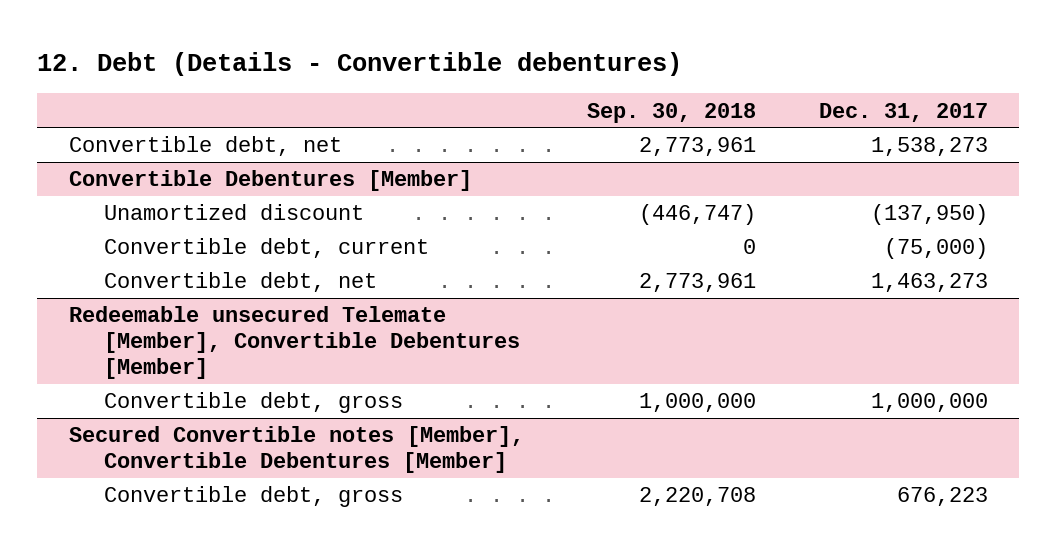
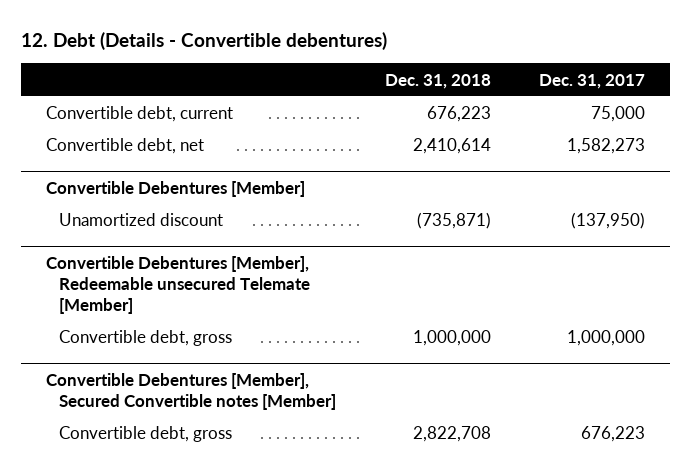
- | Sep. 30, 2018 | Dec. 31, 2017
+ | Dec. 31, 2018 | Dec. 31, 2017
- Convertible debt, net | 2,773,961 | 1,538,273
+ Convertible debt, current | 676,223 | 75,000
+ Convertible debt, net | 2,410,614 | 1,582,273
@ Convertible Debentures [Member]
- Convertible debt, current | 0 | (75,000)
- Convertible debt, net | 2,773,961 | 1,463,273
- Redeemable unsecured Telemate [Member], Convertible Debentures [Member]
+ Convertible Debentures [Member], Redeemable unsecured Telemate [Member]
- Secured Convertible notes [Member], Convertible Debentures [Member]
+ Convertible Debentures [Member], Secured Convertible notes [Member]

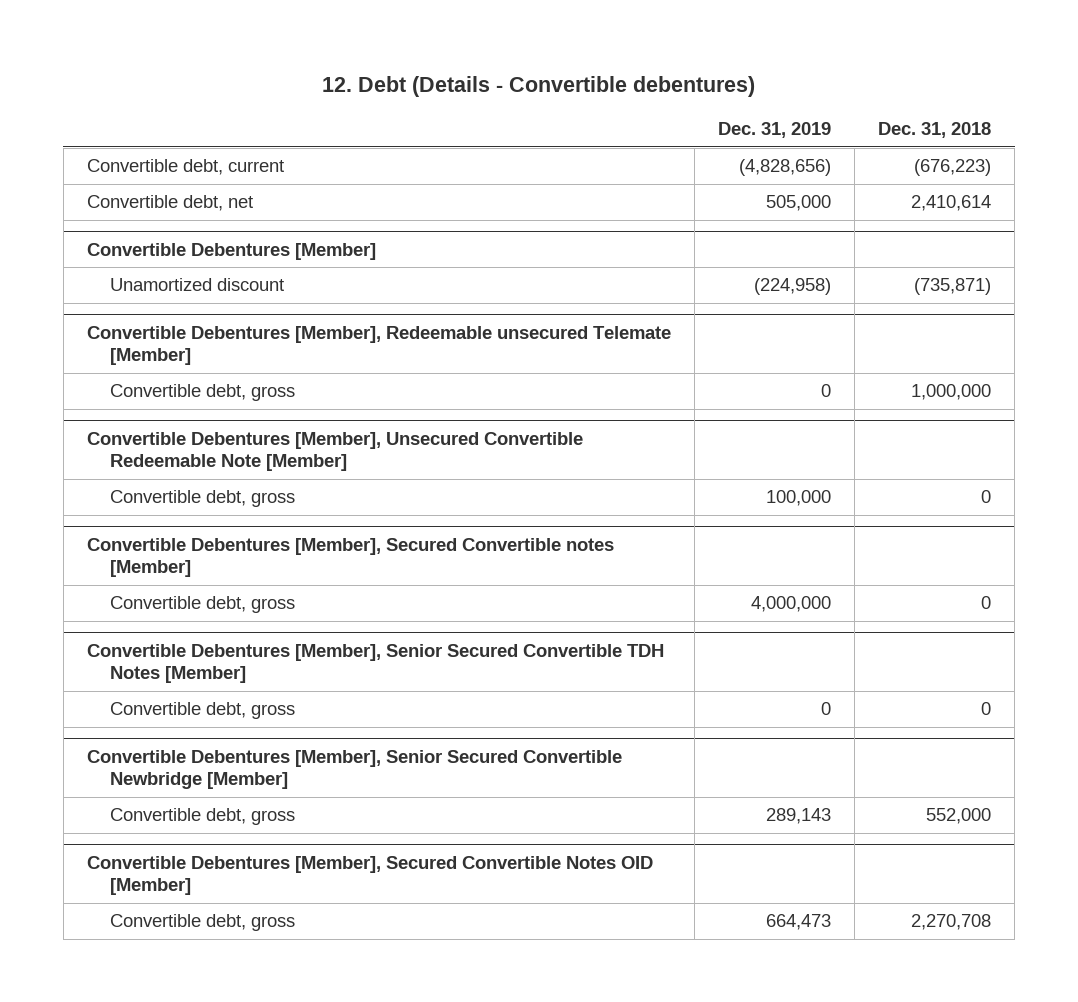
- | Dec. 31, 2018 | Dec. 31, 2017
+ | Dec. 31, 2019 | Dec. 31, 2018
- Convertible debt, current | 676,223 | 75,000
+ Convertible debt, current | (4,828,656) | (676,223)
+ Convertible Debentures [Member], Unsecured Convertible Redeemable Note [Member]
+ Convertible debt, gross | 100,000 | 0
@ Convertible Debentures [Member], Secured Convertible notes [Member]
- Convertible debt, gross | 2,822,708 | 676,223
+ Convertible debt, gross | 4,000,000 | 0
+ Convertible Debentures [Member], Senior Secured Convertible TDH Notes [Member]
+ Convertible debt, gross | 0 | 0
+ Convertible Debentures [Member], Senior Secured Convertible Newbridge [Member]
+ Convertible debt, gross | 289,143 | 552,000
+ Convertible Debentures [Member], Secured Convertible Notes OID [Member]
+ Convertible debt, gross | 664,473 | 2,270,708

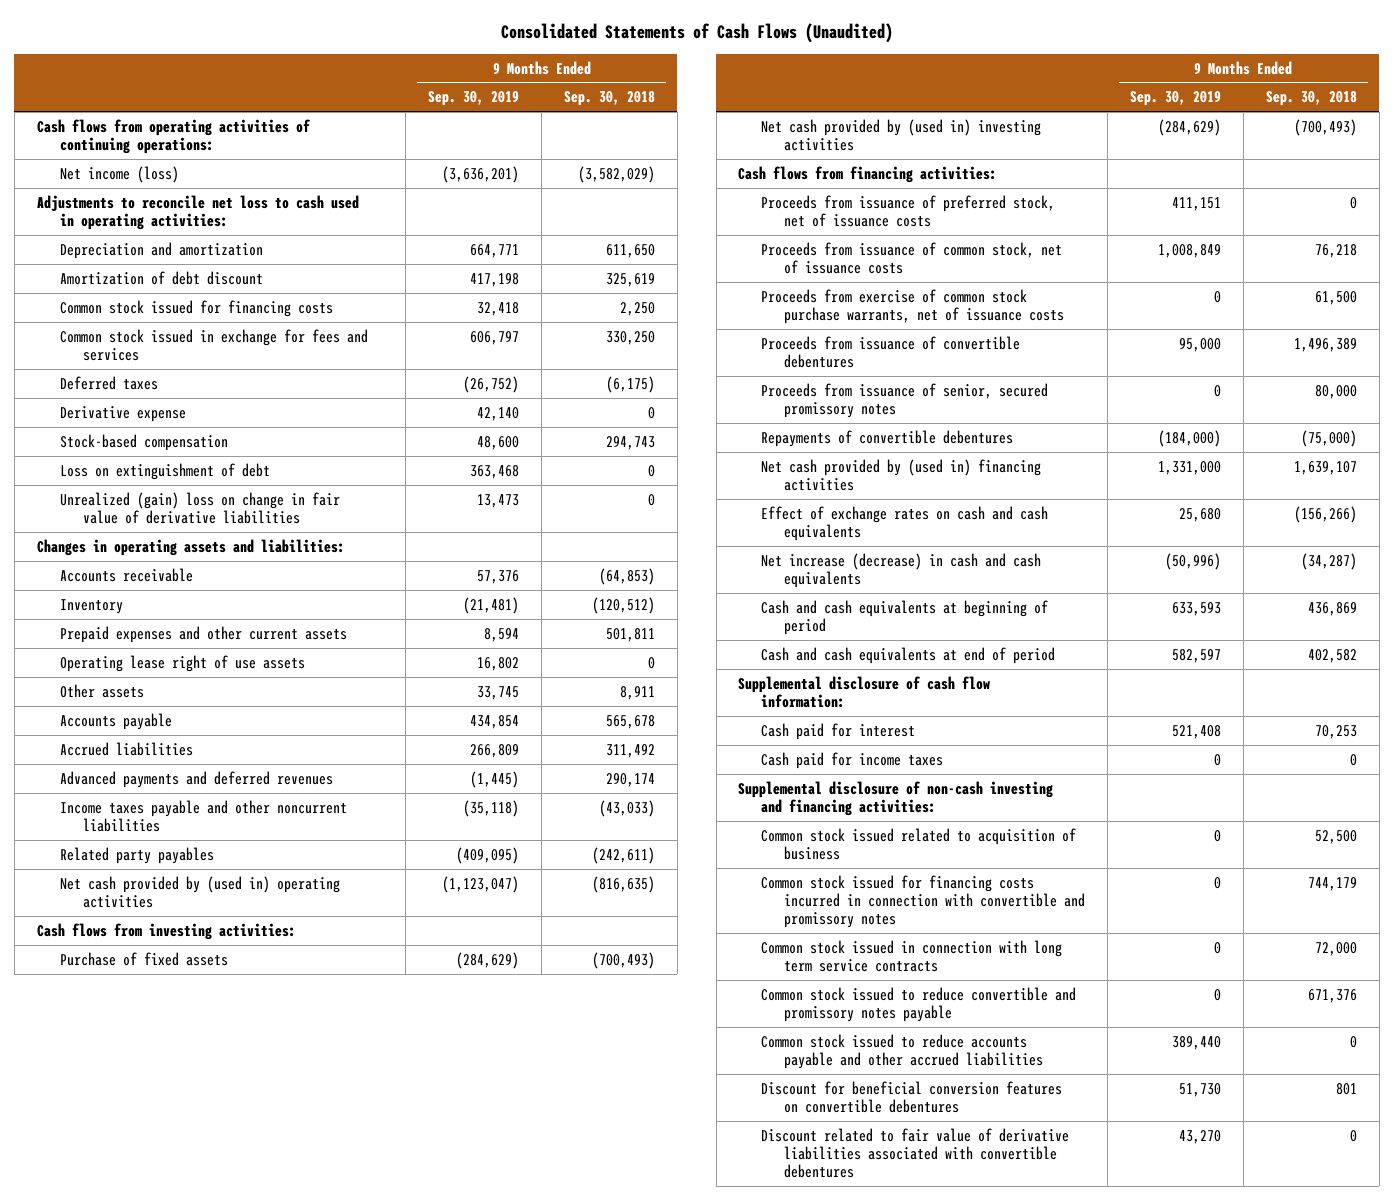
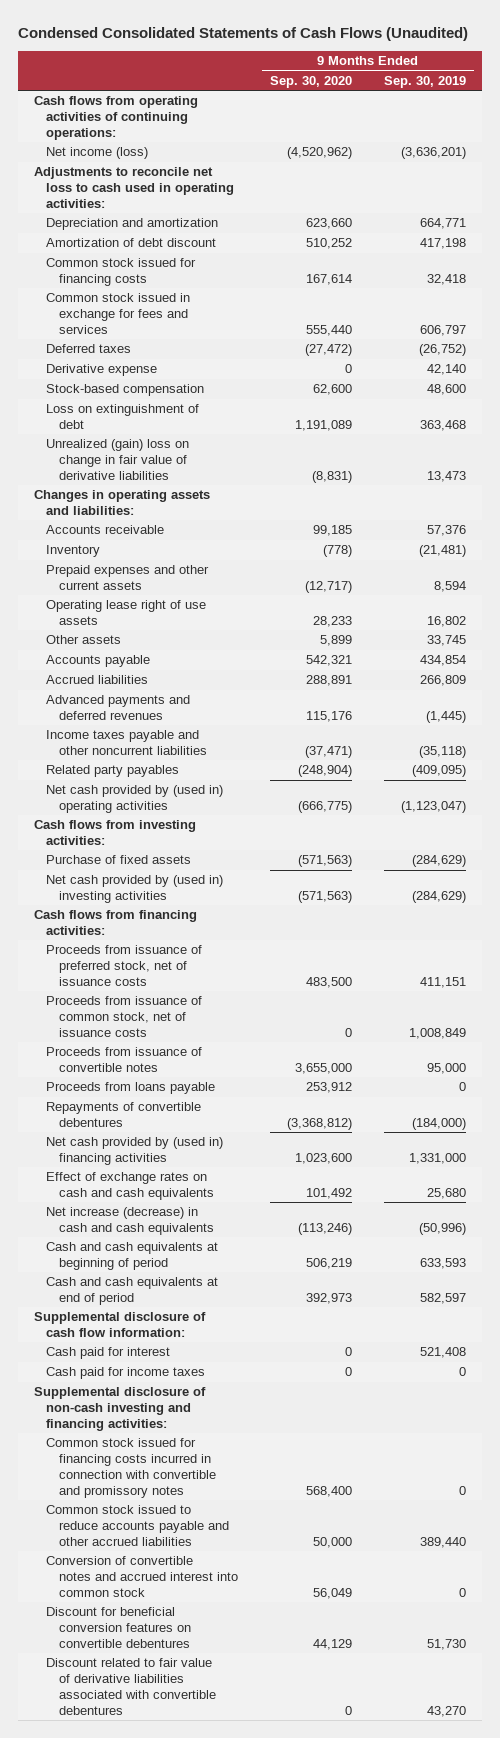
- Consolidated Statements of Cash Flows (Unaudited)
+ Condensed Consolidated Statements of Cash Flows (Unaudited)
- | 9 Months Ended Sep. 30, 2019 | 9 Months Ended Sep. 30, 2018
+ | 9 Months Ended Sep. 30, 2020 | 9 Months Ended Sep. 30, 2019
- Proceeds from exercise of common stock purchase warrants, net of issuance costs | 0 | 61,500
- Proceeds from issuance of convertible debentures | 95,000 | 1,496,389
- Proceeds from issuance of senior, secured promissory notes | 0 | 80,000
+ Proceeds from issuance of convertible notes | 3,655,000 | 95,000
+ Proceeds from loans payable | 253,912 | 0
- Common stock issued related to acquisition of business | 0 | 52,500
- Common stock issued in connection with long term service contracts | 0 | 72,000
- Common stock issued to reduce convertible and promissory notes payable | 0 | 671,376
+ Conversion of convertible notes and accrued interest into common stock | 56,049 | 0

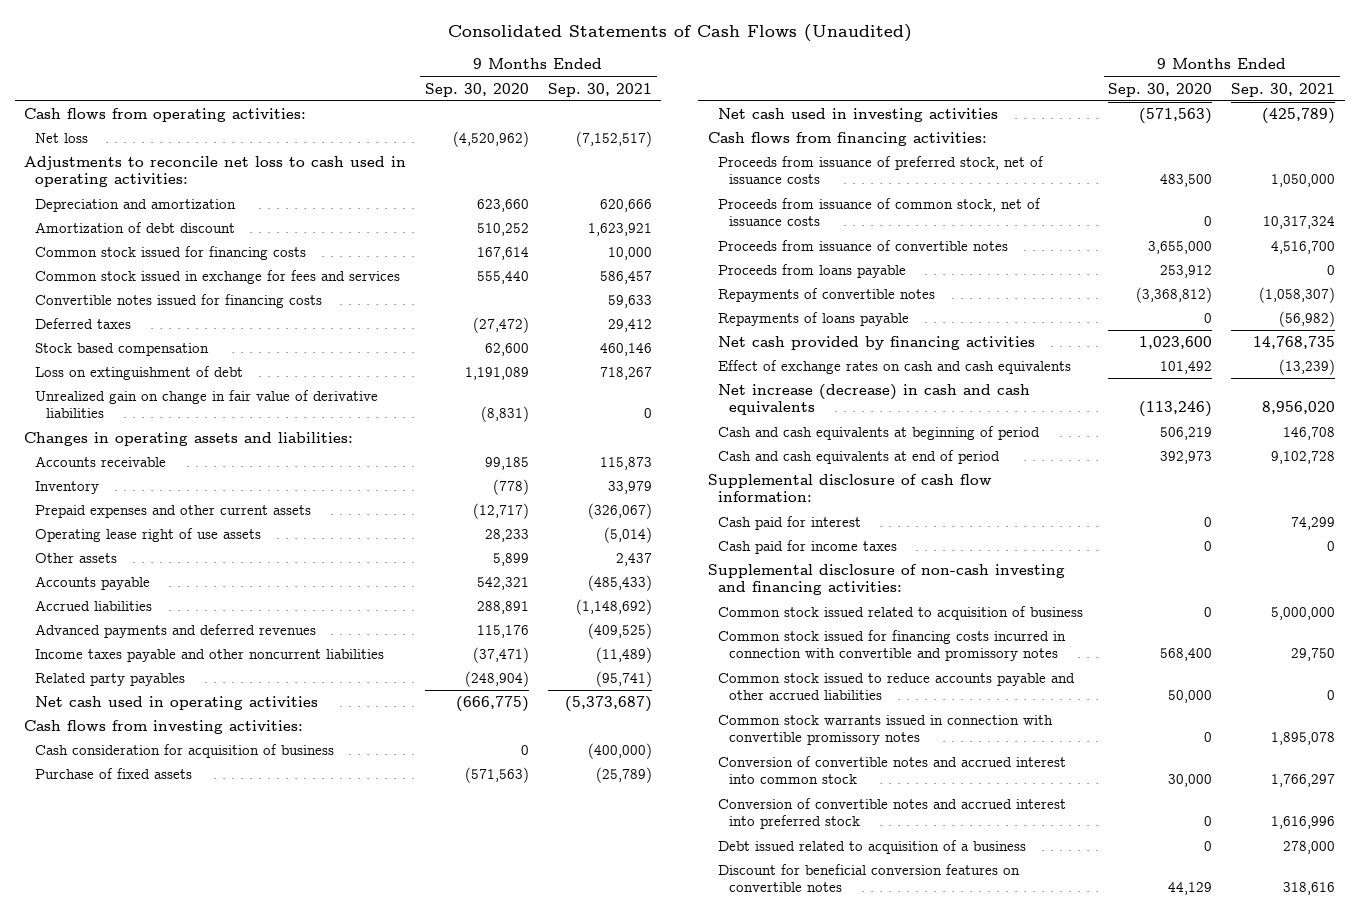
- Condensed Consolidated Statements of Cash Flows (Unaudited)
+ Consolidated Statements of Cash Flows (Unaudited)
- | 9 Months Ended Sep. 30, 2020 | 9 Months Ended Sep. 30, 2019
+ | 9 Months Ended Sep. 30, 2020 | 9 Months Ended Sep. 30, 2021
- Cash flows from operating activities of continuing operations:
- Net income (loss) | (4,520,962) | (3,636,201)
+ Cash flows from operating activities:
+ Net loss | (4,520,962) | (7,152,517)
+ Convertible notes issued for financing costs | | 59,633
- Derivative expense | 0 | 42,140
- Stock-based compensation | 62,600 | 48,600
+ Stock based compensation | 62,600 | 460,146
- Unrealized (gain) loss on change in fair value of derivative liabilities | (8,831) | 13,473
+ Unrealized gain on change in fair value of derivative liabilities | (8,831) | 0
- Net cash provided by (used in) operating activities | (666,775) | (1,123,047)
+ Net cash used in operating activities | (666,775) | (5,373,687)
+ Cash consideration for acquisition of business | 0 | (400,000)
- Net cash provided by (used in) investing activities | (571,563) | (284,629)
+ Net cash used in investing activities | (571,563) | (425,789)
- Repayments of convertible debentures | (3,368,812) | (184,000)
- Net cash provided by (used in) financing activities | 1,023,600 | 1,331,000
+ Repayments of convertible notes | (3,368,812) | (1,058,307)
+ Repayments of loans payable | 0 | (56,982)
+ Net cash provided by financing activities | 1,023,600 | 14,768,735
+ Common stock issued related to acquisition of business | 0 | 5,000,000
- Conversion of convertible notes and accrued interest into common stock | 56,049 | 0
- Discount for beneficial conversion features on convertible debentures | 44,129 | 51,730
- Discount related to fair value of derivative liabilities associated with convertible debentures | 0 | 43,270
+ Common stock warrants issued in connection with convertible promissory notes | 0 | 1,895,078
+ Conversion of convertible notes and accrued interest into common stock | 30,000 | 1,766,297
+ Conversion of convertible notes and accrued interest into preferred stock | 0 | 1,616,996
+ Debt issued related to acquisition of a business | 0 | 278,000
+ Discount for beneficial conversion features on convertible notes | 44,129 | 318,616

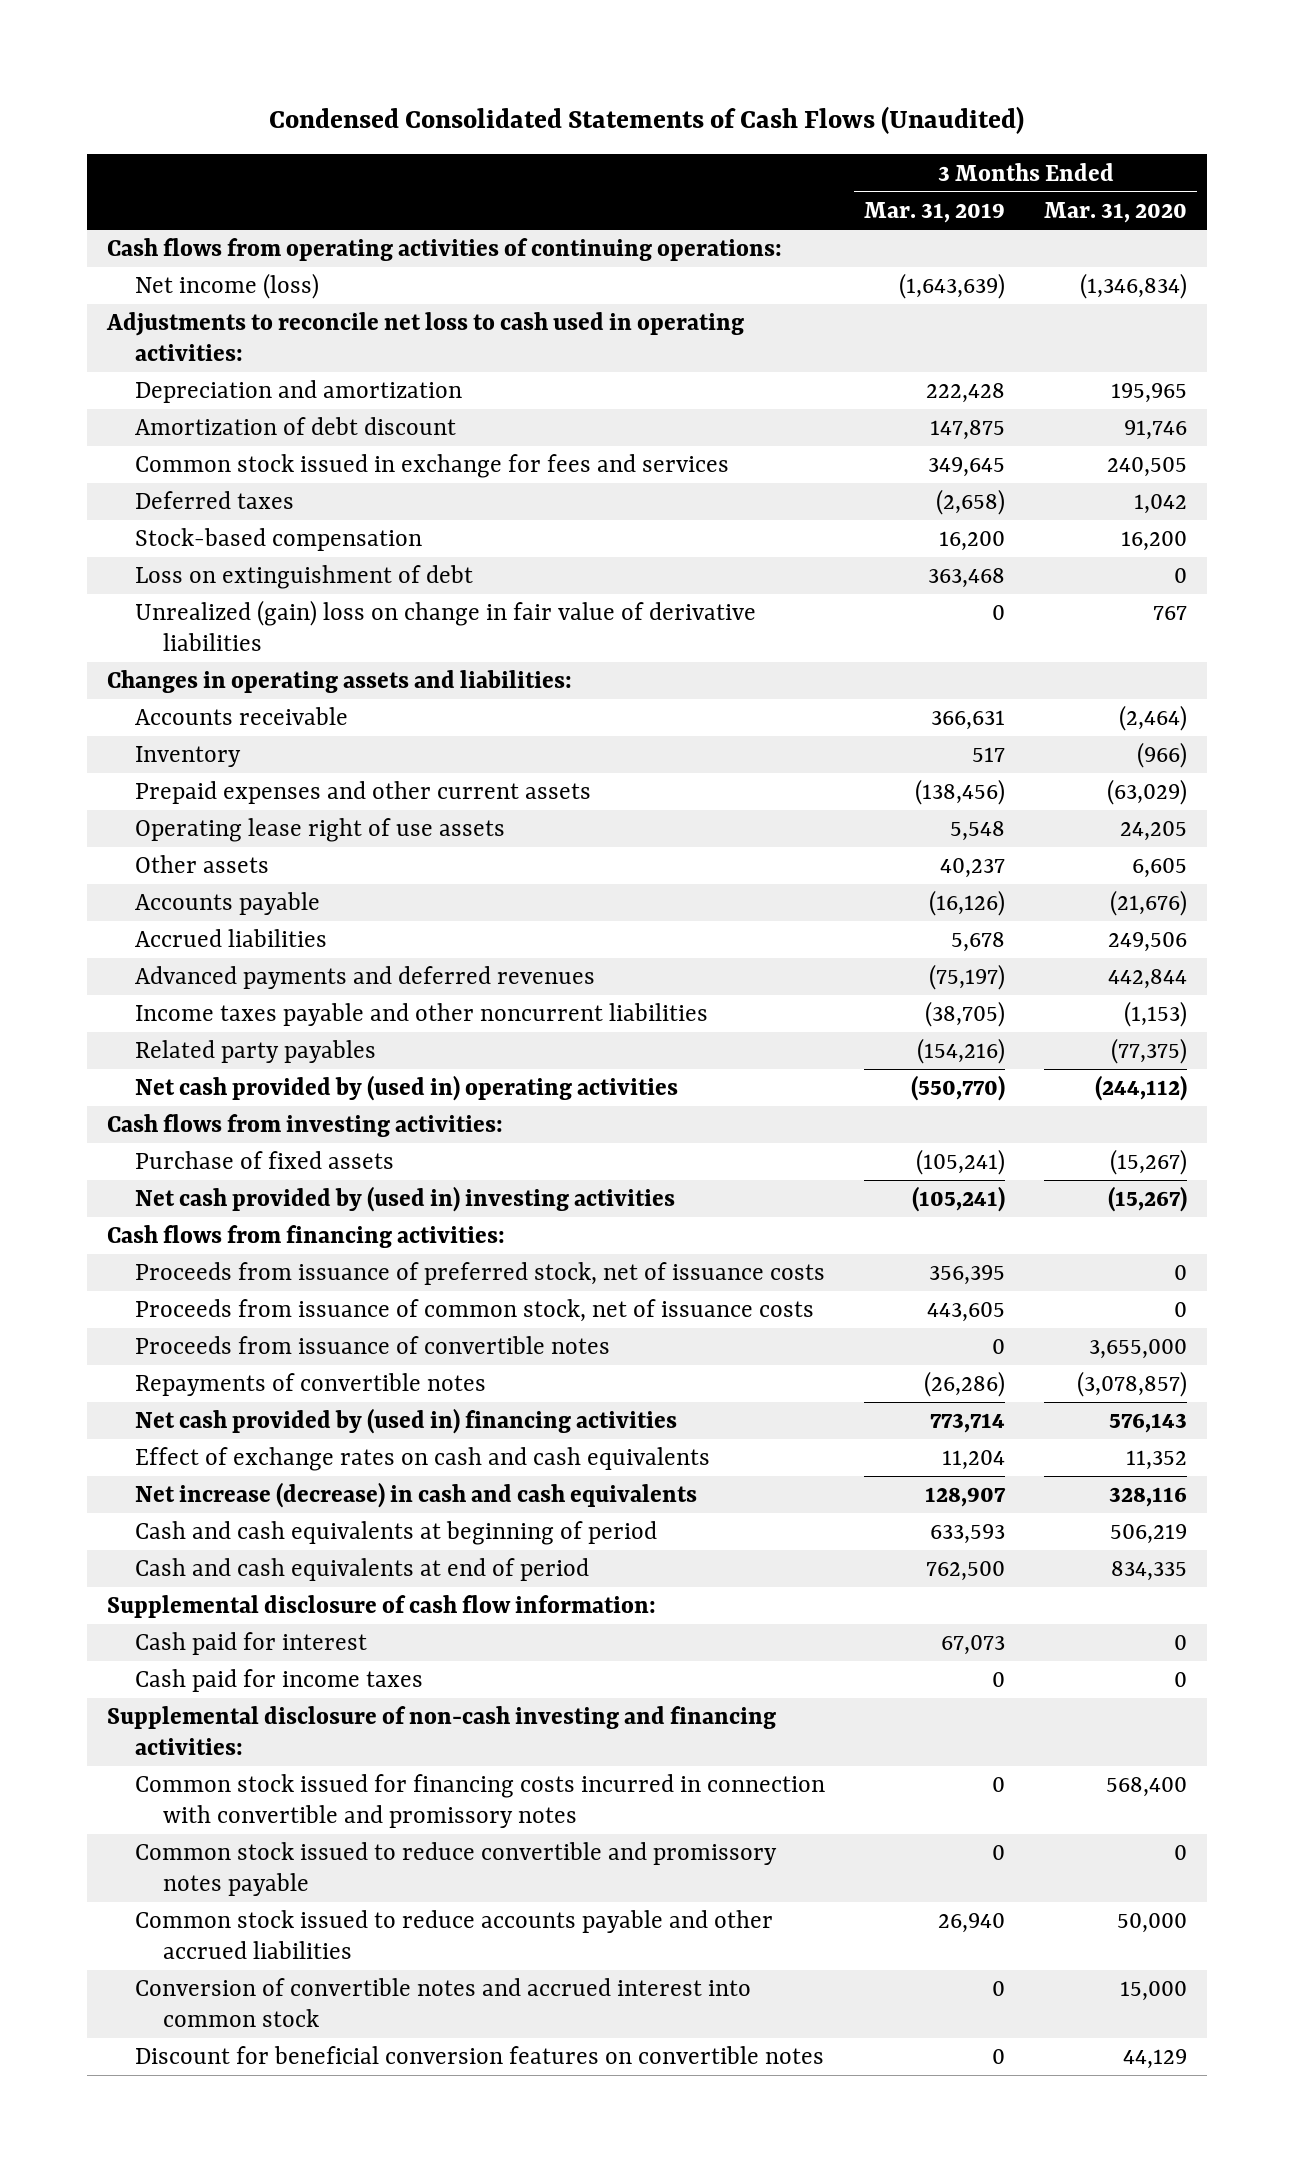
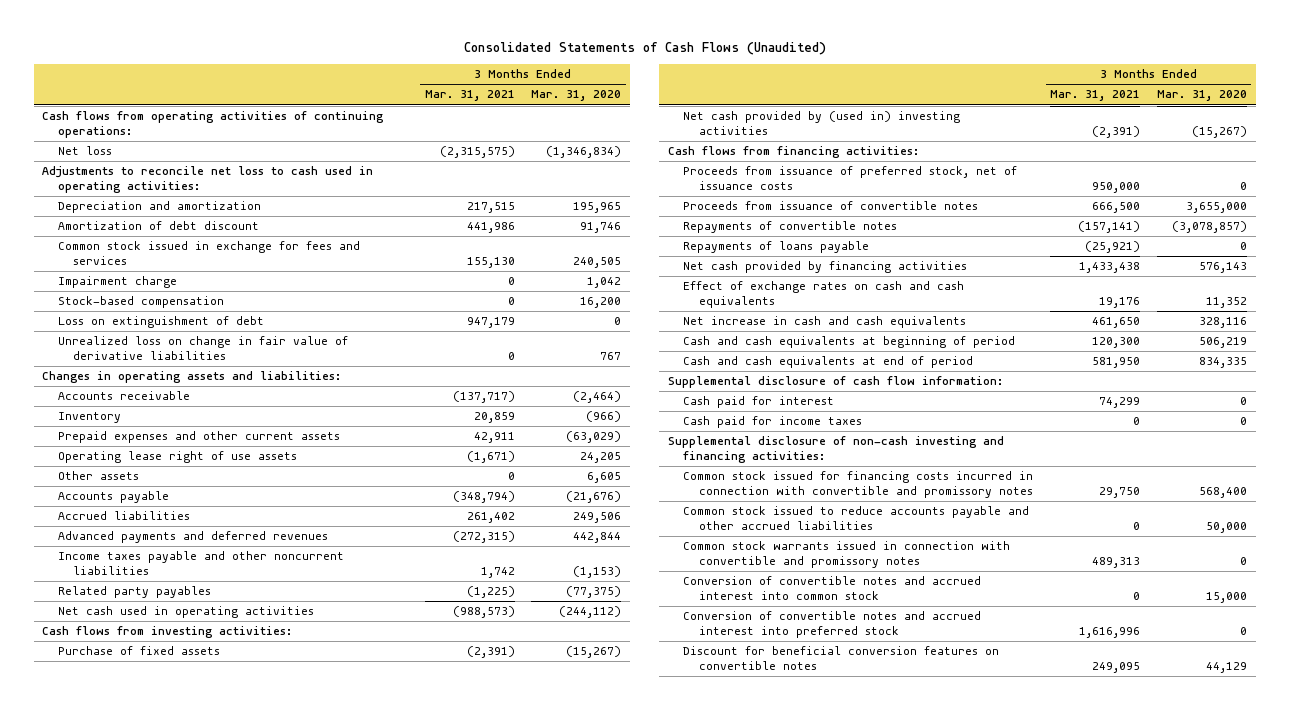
- Condensed Consolidated Statements of Cash Flows (Unaudited)
+ Consolidated Statements of Cash Flows (Unaudited)
- | 3 Months Ended Mar. 31, 2019 | 3 Months Ended Mar. 31, 2020
+ | 3 Months Ended Mar. 31, 2021 | 3 Months Ended Mar. 31, 2020
- Net income (loss) | (1,643,639) | (1,346,834)
+ Net loss | (2,315,575) | (1,346,834)
- Deferred taxes | (2,658) | 1,042
+ Impairment charge | 0 | 1,042
- Unrealized (gain) loss on change in fair value of derivative liabilities | 0 | 767
+ Unrealized loss on change in fair value of derivative liabilities | 0 | 767
- Net cash provided by (used in) operating activities | (550,770) | (244,112)
+ Net cash used in operating activities | (988,573) | (244,112)
- Proceeds from issuance of common stock, net of issuance costs | 443,605 | 0
- Net cash provided by (used in) financing activities | 773,714 | 576,143
+ Repayments of loans payable | (25,921) | 0
+ Net cash provided by financing activities | 1,433,438 | 576,143
- Net increase (decrease) in cash and cash equivalents | 128,907 | 328,116
+ Net increase in cash and cash equivalents | 461,650 | 328,116
- Common stock issued to reduce convertible and promissory notes payable | 0 | 0
+ Common stock warrants issued in connection with convertible and promissory notes | 489,313 | 0
+ Conversion of convertible notes and accrued interest into preferred stock | 1,616,996 | 0

